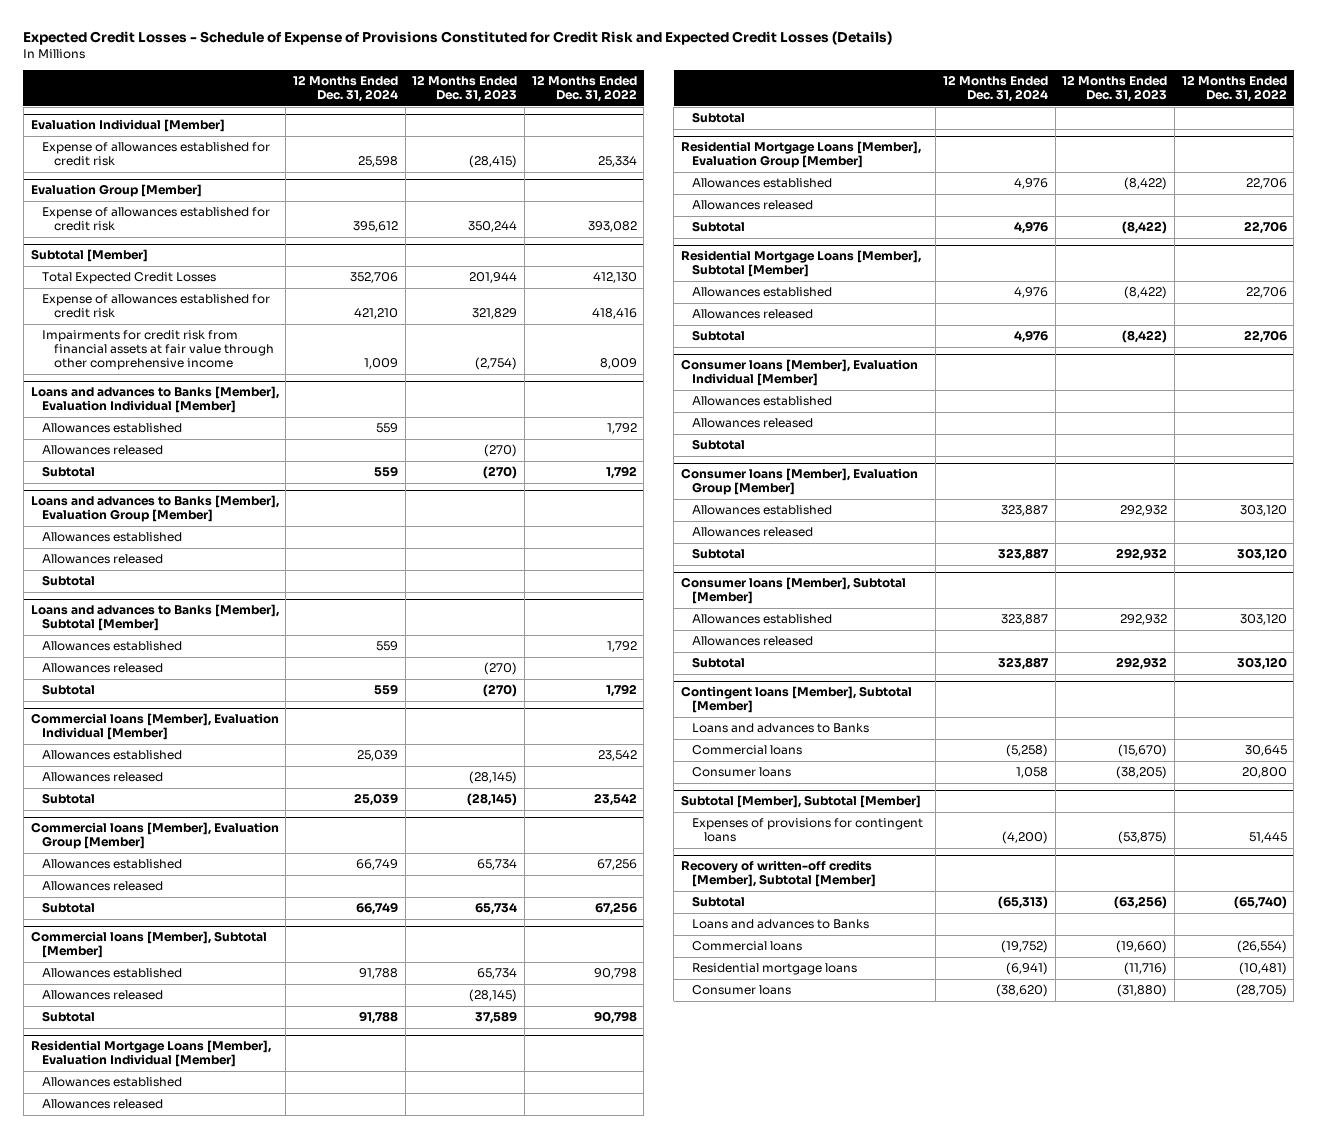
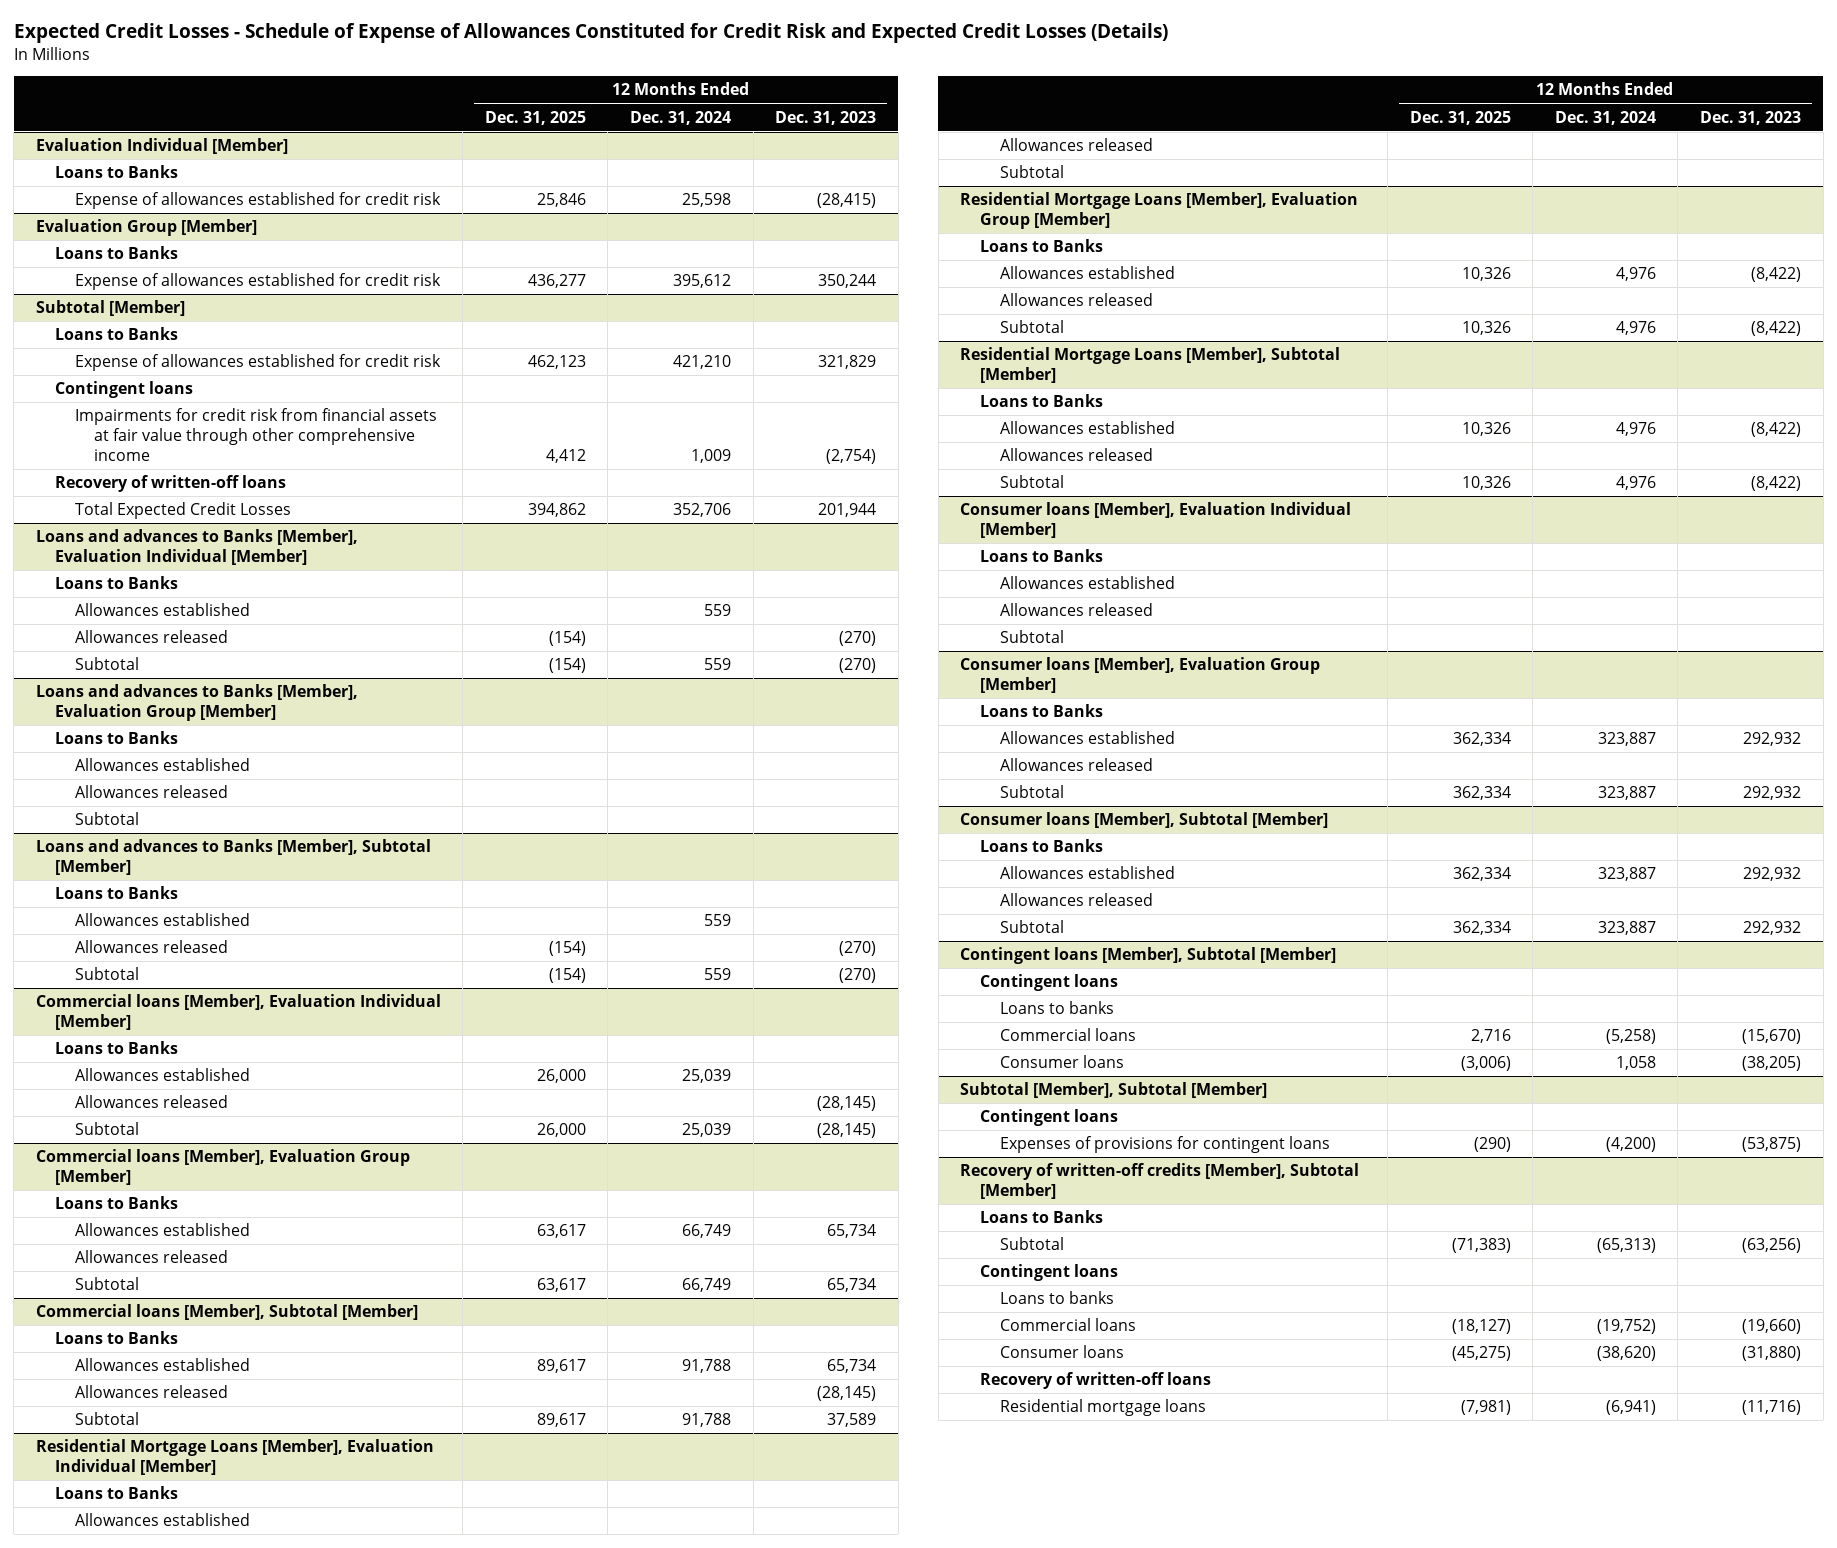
- Expected Credit Losses - Schedule of Expense of Provisions Constituted for Credit Risk and Expected Credit Losses (Details)
+ Expected Credit Losses - Schedule of Expense of Allowances Constituted for Credit Risk and Expected Credit Losses (Details)
- | 12 Months Ended Dec. 31, 2024 | 12 Months Ended Dec. 31, 2023 | 12 Months Ended Dec. 31, 2022
+ | 12 Months Ended Dec. 31, 2025 | 12 Months Ended Dec. 31, 2024 | 12 Months Ended Dec. 31, 2023
@ Evaluation Individual [Member]
+ Loans to Banks
@ Evaluation Group [Member]
+ Loans to Banks
@ Subtotal [Member]
+ Loans to Banks
+ Contingent loans
+ Recovery of written-off loans
moved down: Total Expected Credit Losses | 394,862 | 352,706 | 201,944
@ Loans and advances to Banks [Member], Evaluation Individual [Member]
+ Loans to Banks
@ Loans and advances to Banks [Member], Evaluation Group [Member]
+ Loans to Banks
@ Loans and advances to Banks [Member], Subtotal [Member]
+ Loans to Banks
@ Commercial loans [Member], Evaluation Individual [Member]
+ Loans to Banks
@ Commercial loans [Member], Evaluation Group [Member]
+ Loans to Banks
@ Commercial loans [Member], Subtotal [Member]
+ Loans to Banks
@ Residential Mortgage Loans [Member], Evaluation Individual [Member]
+ Loans to Banks
@ Residential Mortgage Loans [Member], Evaluation Group [Member]
+ Loans to Banks
@ Residential Mortgage Loans [Member], Subtotal [Member]
+ Loans to Banks
@ Consumer loans [Member], Evaluation Individual [Member]
+ Loans to Banks
@ Consumer loans [Member], Evaluation Group [Member]
+ Loans to Banks
@ Consumer loans [Member], Subtotal [Member]
+ Loans to Banks
@ Contingent loans [Member], Subtotal [Member]
- Loans and advances to Banks
+ Contingent loans
+ Loans to banks
@ Subtotal [Member], Subtotal [Member]
+ Contingent loans
@ Recovery of written-off credits [Member], Subtotal [Member]
+ Loans to Banks
- Loans and advances to Banks
+ Contingent loans
+ Loans to banks
+ Recovery of written-off loans
moved down: Residential mortgage loans | (7,981) | (6,941) | (11,716)

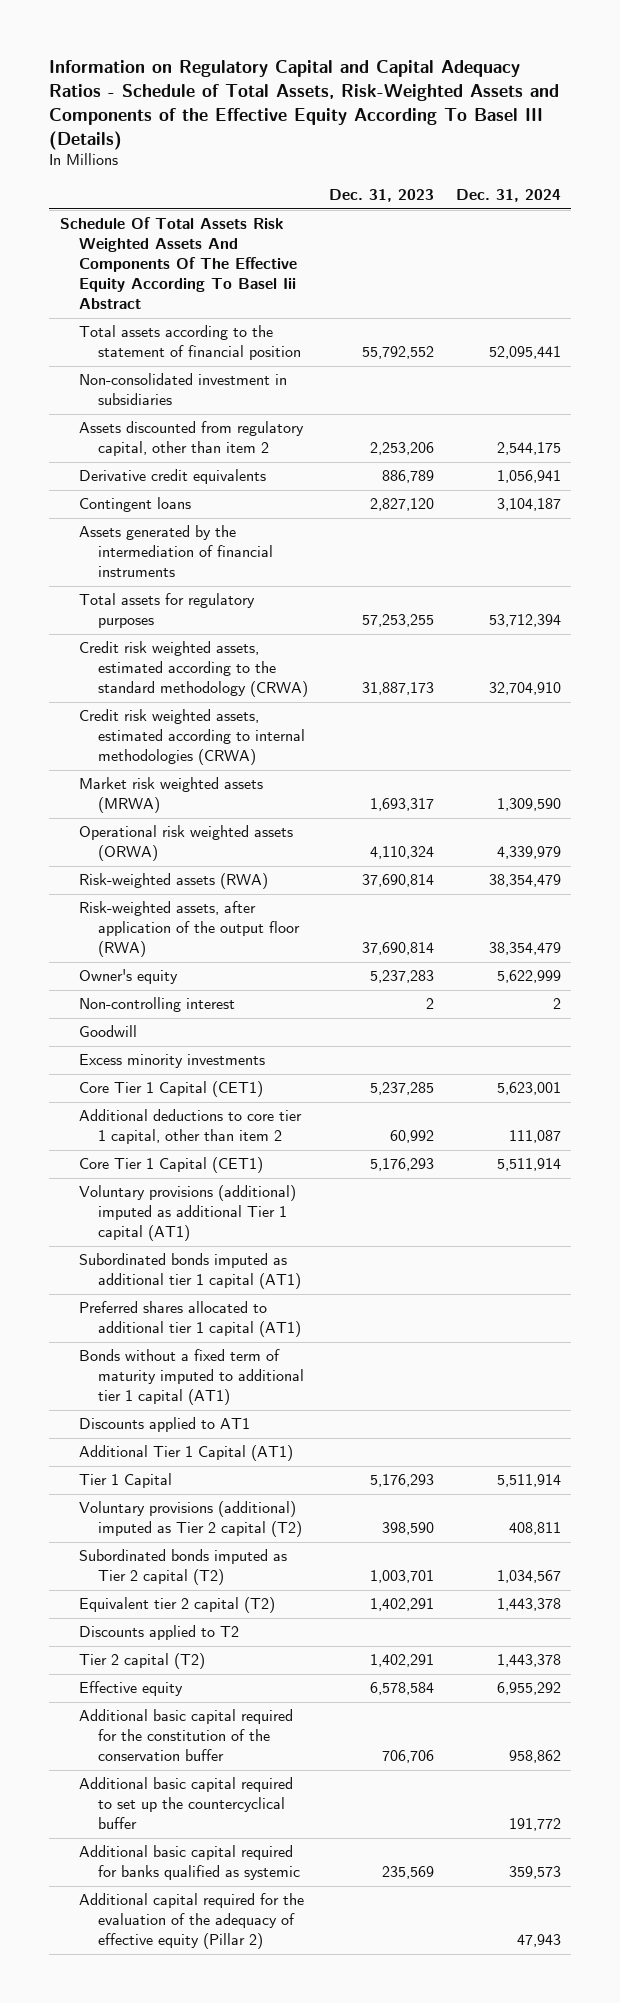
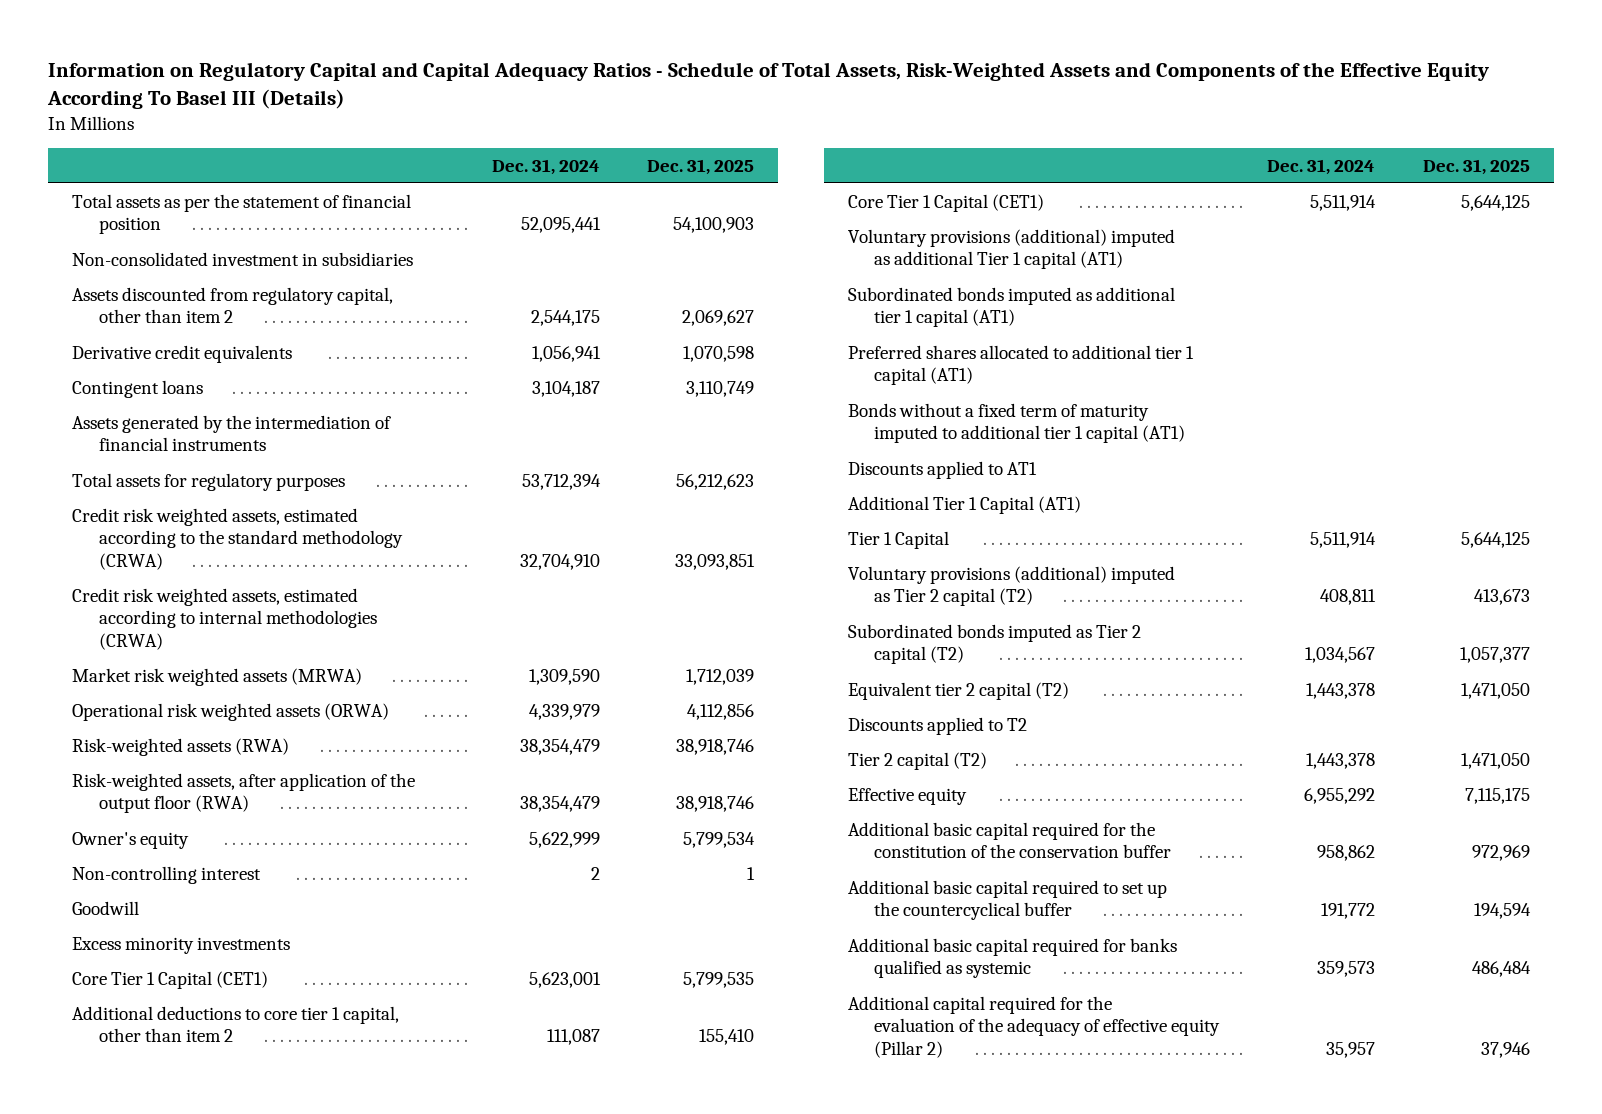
- | Dec. 31, 2023 | Dec. 31, 2024
+ | Dec. 31, 2024 | Dec. 31, 2025
- Schedule Of Total Assets Risk Weighted Assets And Components Of The Effective Equity According To Basel Iii Abstract
- Total assets according to the statement of financial position | 55,792,552 | 52,095,441
+ Total assets as per the statement of financial position | 52,095,441 | 54,100,903
- Additional capital required for the evaluation of the adequacy of effective equity (Pillar 2) | | 47,943
+ Additional capital required for the evaluation of the adequacy of effective equity (Pillar 2) | 35,957 | 37,946

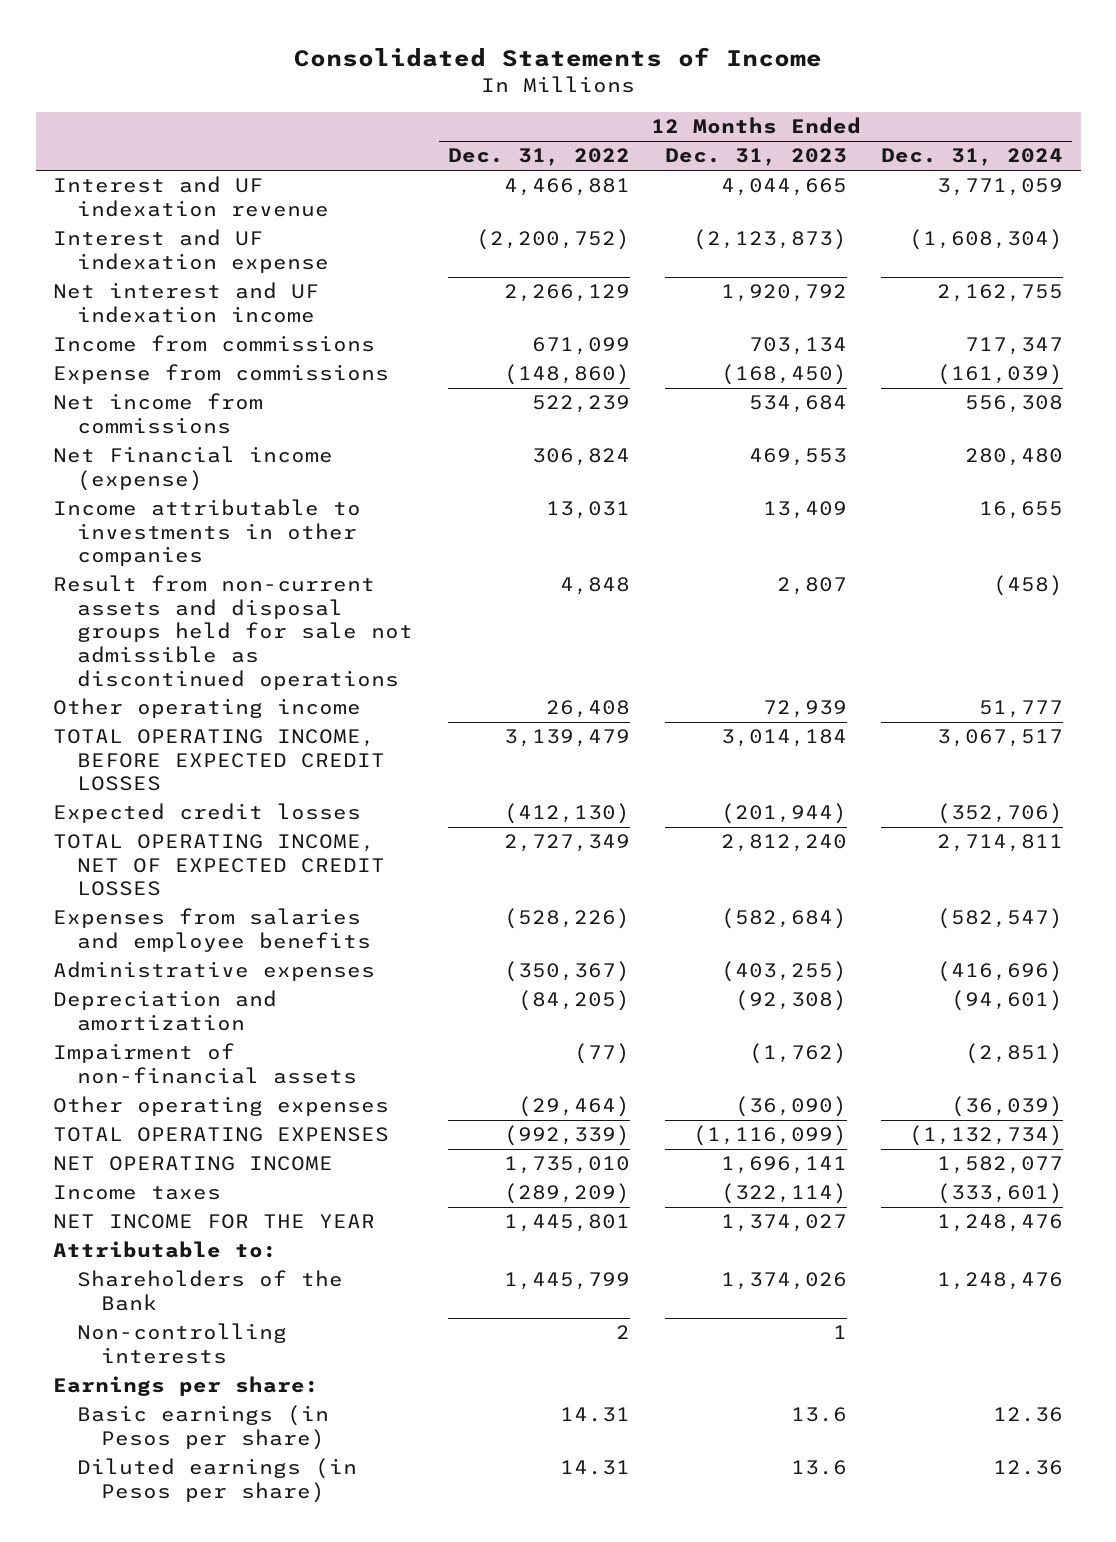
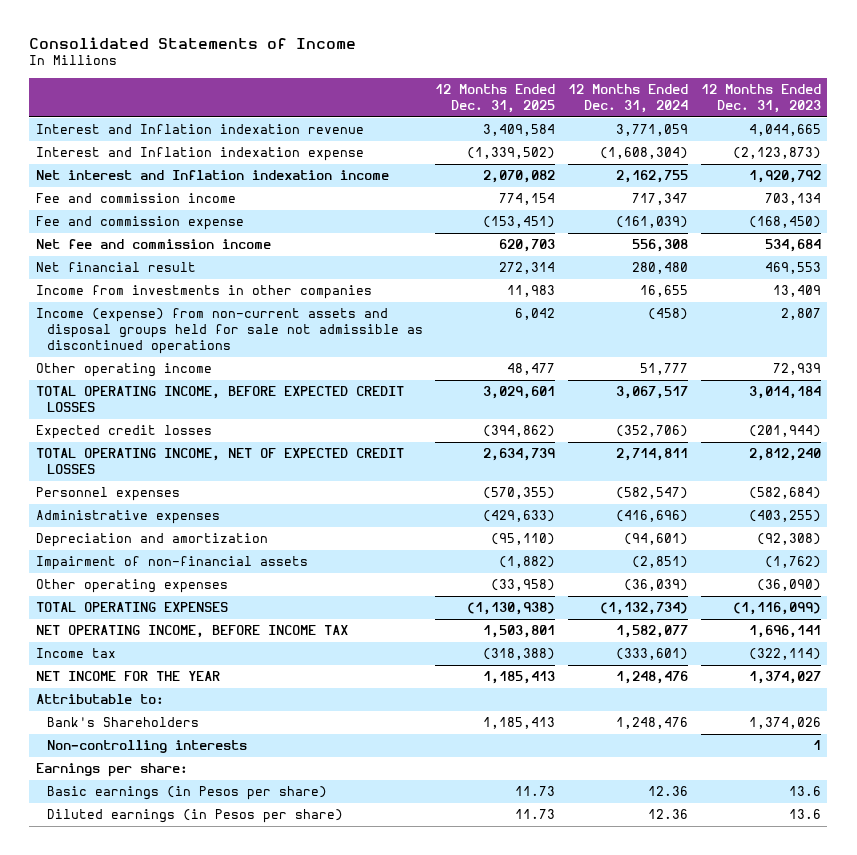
- | 12 Months Ended Dec. 31, 2022 | 12 Months Ended Dec. 31, 2023 | 12 Months Ended Dec. 31, 2024
+ | 12 Months Ended Dec. 31, 2025 | 12 Months Ended Dec. 31, 2024 | 12 Months Ended Dec. 31, 2023
- Interest and UF indexation revenue | 4,466,881 | 4,044,665 | 3,771,059
- Interest and UF indexation expense | (2,200,752) | (2,123,873) | (1,608,304)
- Net interest and UF indexation income | 2,266,129 | 1,920,792 | 2,162,755
- Income from commissions | 671,099 | 703,134 | 717,347
- Expense from commissions | (148,860) | (168,450) | (161,039)
- Net income from commissions | 522,239 | 534,684 | 556,308
- Net Financial income (expense) | 306,824 | 469,553 | 280,480
- Income attributable to investments in other companies | 13,031 | 13,409 | 16,655
- Result from non-current assets and disposal groups held for sale not admissible as discontinued operations | 4,848 | 2,807 | (458)
+ Interest and Inflation indexation revenue | 3,409,584 | 3,771,059 | 4,044,665
+ Interest and Inflation indexation expense | (1,339,502) | (1,608,304) | (2,123,873)
+ Net interest and Inflation indexation income | 2,070,082 | 2,162,755 | 1,920,792
+ Fee and commission income | 774,154 | 717,347 | 703,134
+ Fee and commission expense | (153,451) | (161,039) | (168,450)
+ Net fee and commission income | 620,703 | 556,308 | 534,684
+ Net financial result | 272,314 | 280,480 | 469,553
+ Income from investments in other companies | 11,983 | 16,655 | 13,409
+ Income (expense) from non-current assets and disposal groups held for sale not admissible as discontinued operations | 6,042 | (458) | 2,807
- Expenses from salaries and employee benefits | (528,226) | (582,684) | (582,547)
+ Personnel expenses | (570,355) | (582,547) | (582,684)
- NET OPERATING INCOME | 1,735,010 | 1,696,141 | 1,582,077
- Income taxes | (289,209) | (322,114) | (333,601)
+ NET OPERATING INCOME, BEFORE INCOME TAX | 1,503,801 | 1,582,077 | 1,696,141
+ Income tax | (318,388) | (333,601) | (322,114)
- Shareholders of the Bank | 1,445,799 | 1,374,026 | 1,248,476
+ Bank's Shareholders | 1,185,413 | 1,248,476 | 1,374,026

